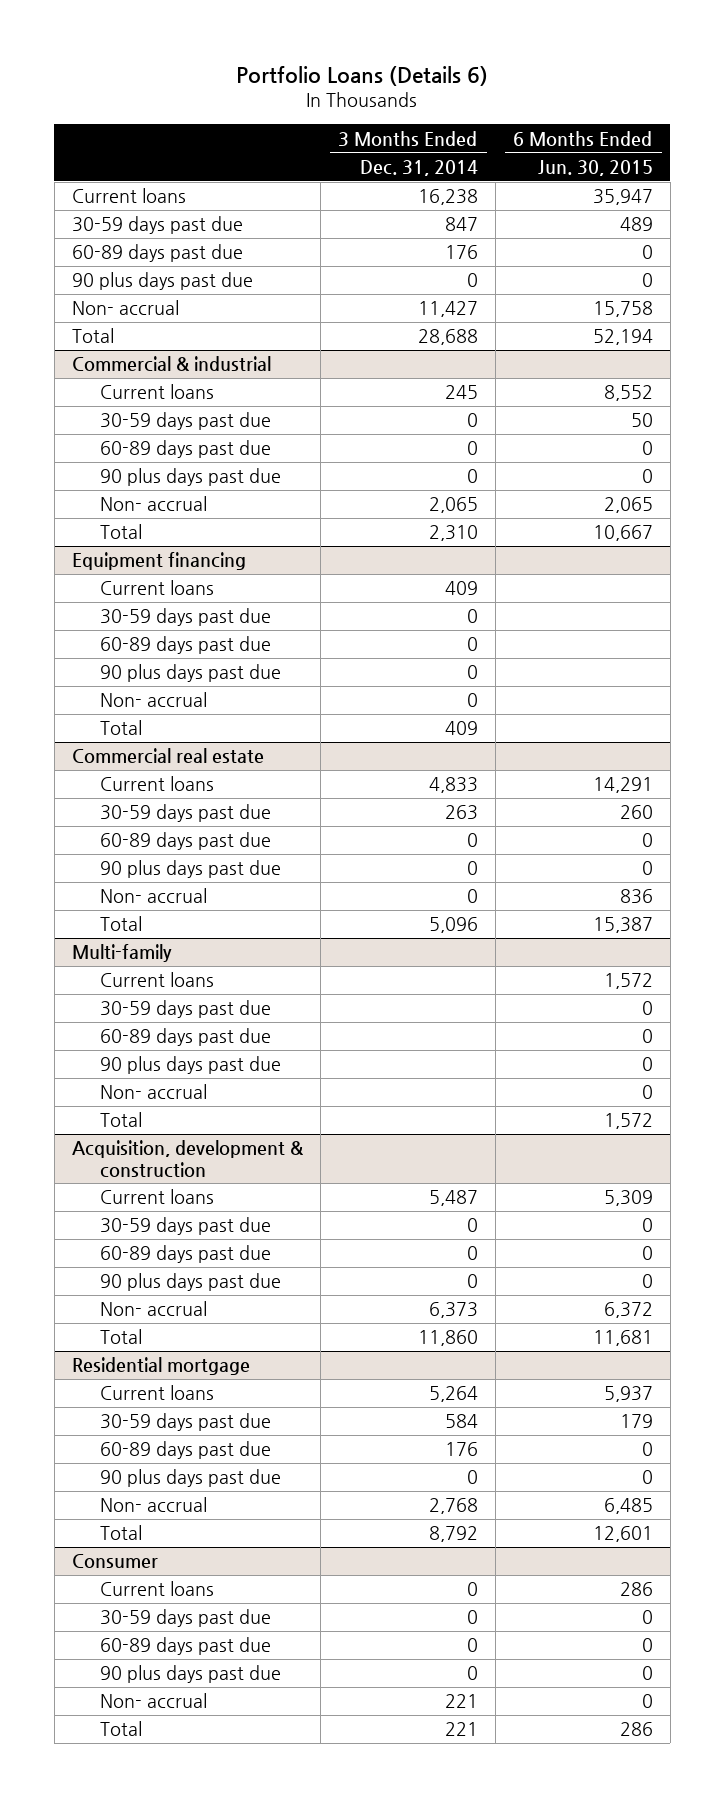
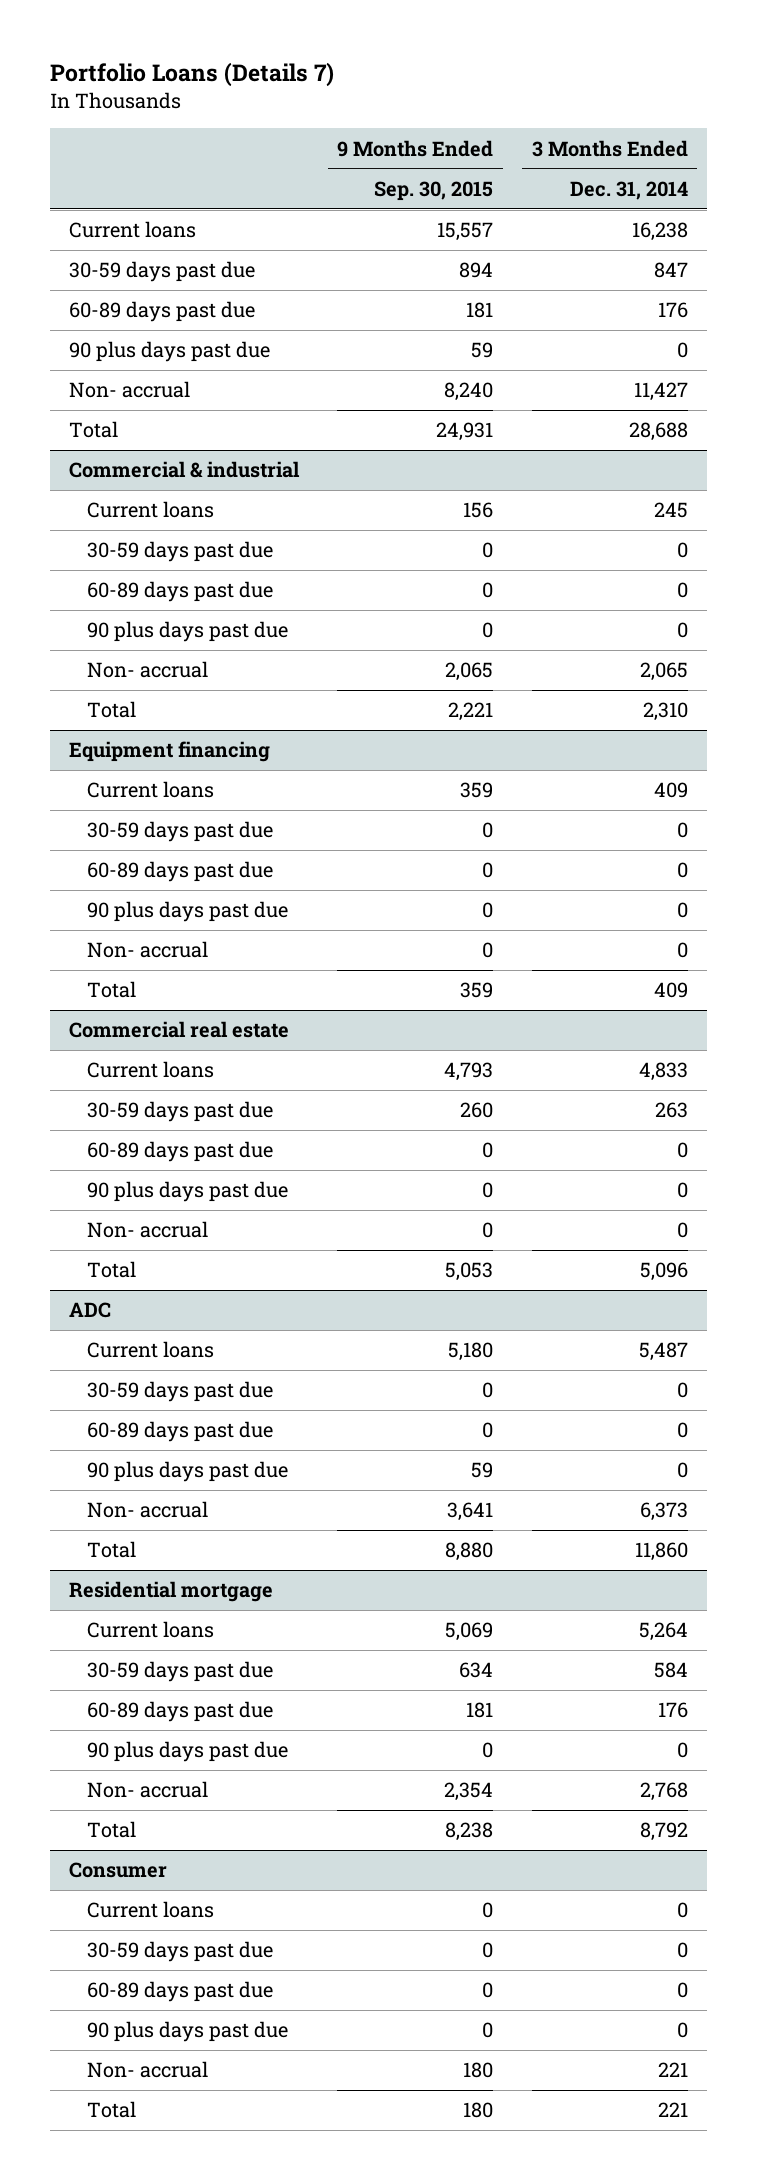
- Portfolio Loans (Details 6)
+ Portfolio Loans (Details 7)
- | 3 Months Ended Dec. 31, 2014 | 6 Months Ended Jun. 30, 2015
+ | 9 Months Ended Sep. 30, 2015 | 3 Months Ended Dec. 31, 2014
- Multi-family
- Current loans | | 1,572
- 30-59 days past due | | 0
- 60-89 days past due | | 0
- 90 plus days past due | | 0
- Non- accrual | | 0
- Total | | 1,572
- Acquisition, development & construction
+ ADC

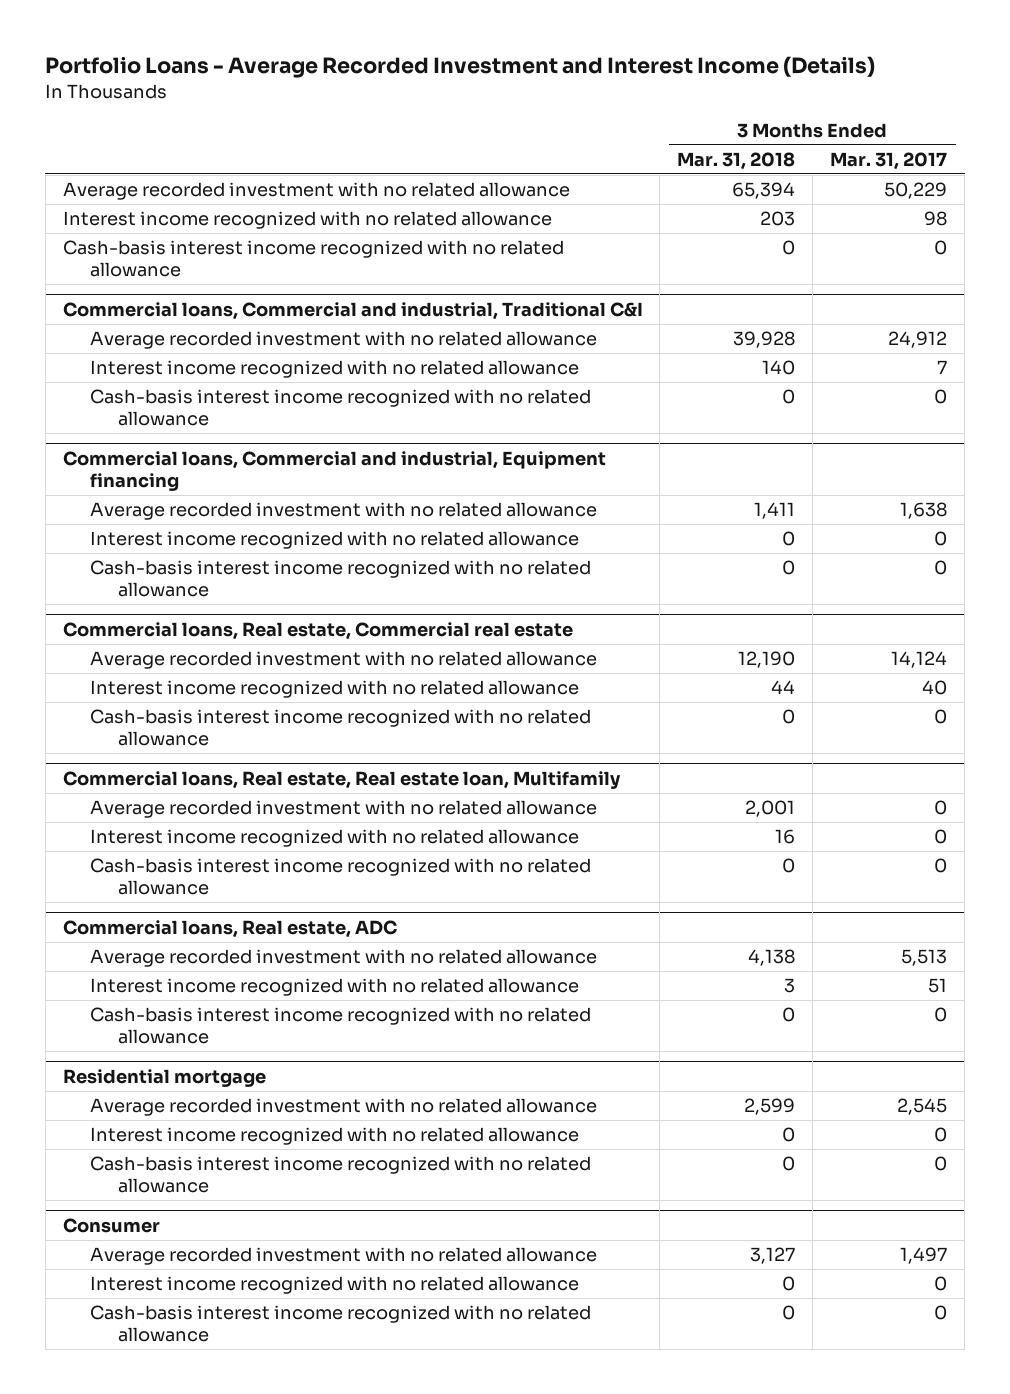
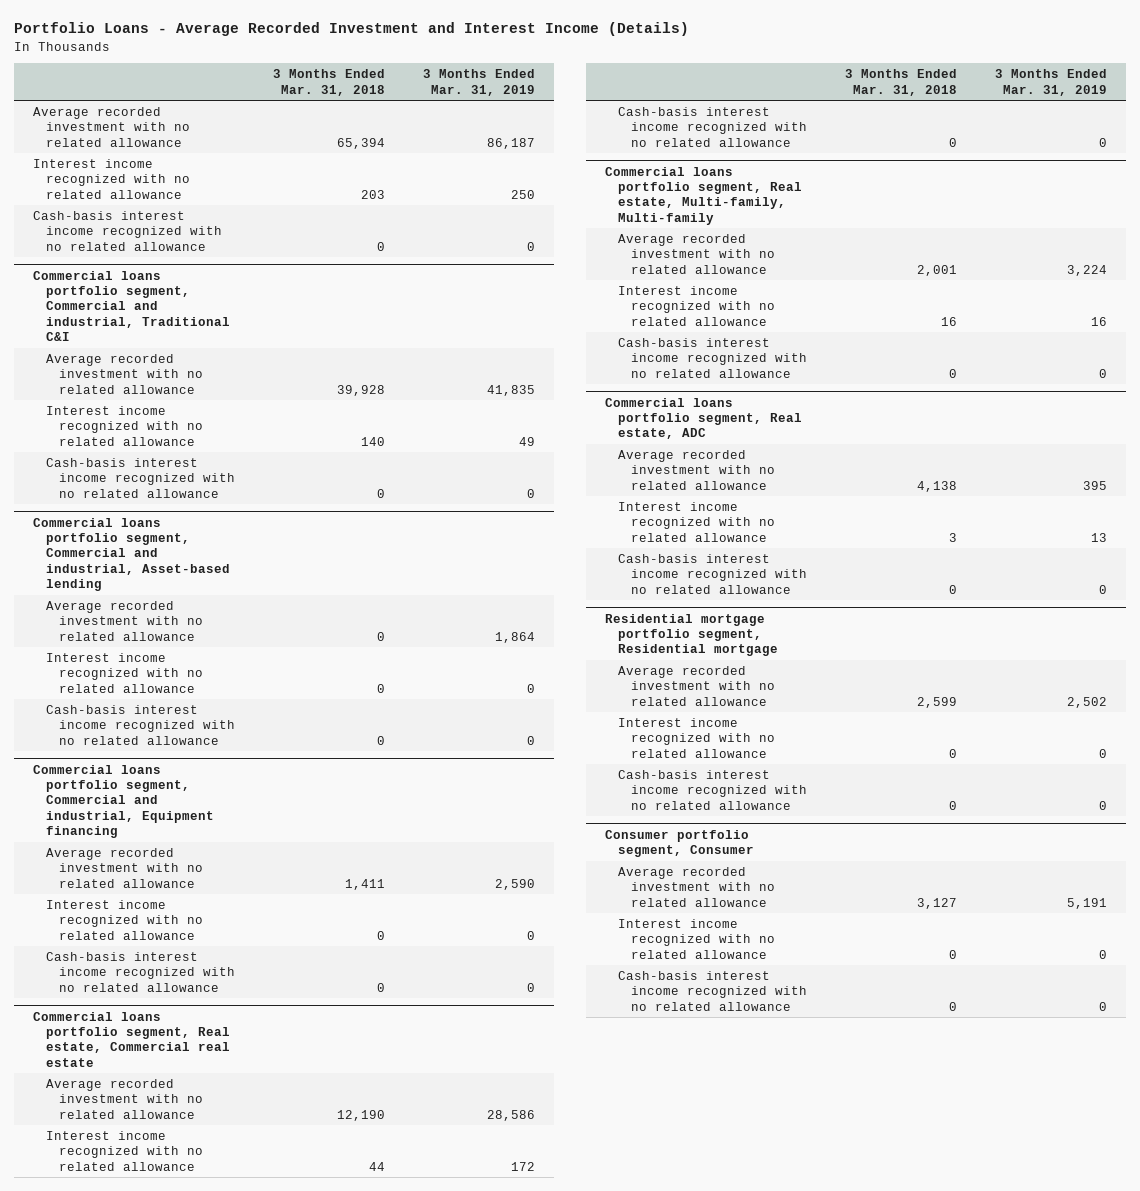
- | 3 Months Ended Mar. 31, 2018 | 3 Months Ended Mar. 31, 2017
+ | 3 Months Ended Mar. 31, 2018 | 3 Months Ended Mar. 31, 2019
- Commercial loans, Commercial and industrial, Traditional C&I
+ Commercial loans portfolio segment, Commercial and industrial, Traditional C&I
- Commercial loans, Commercial and industrial, Equipment financing
+ Commercial loans portfolio segment, Commercial and industrial, Asset-based lending
+ Average recorded investment with no related allowance | 0 | 1,864
+ Interest income recognized with no related allowance | 0 | 0
+ Cash-basis interest income recognized with no related allowance | 0 | 0
+ Commercial loans portfolio segment, Commercial and industrial, Equipment financing
- Commercial loans, Real estate, Commercial real estate
+ Commercial loans portfolio segment, Real estate, Commercial real estate
- Commercial loans, Real estate, Real estate loan, Multifamily
+ Commercial loans portfolio segment, Real estate, Multi-family, Multi-family
- Commercial loans, Real estate, ADC
+ Commercial loans portfolio segment, Real estate, ADC
- Residential mortgage
+ Residential mortgage portfolio segment, Residential mortgage
- Consumer
+ Consumer portfolio segment, Consumer

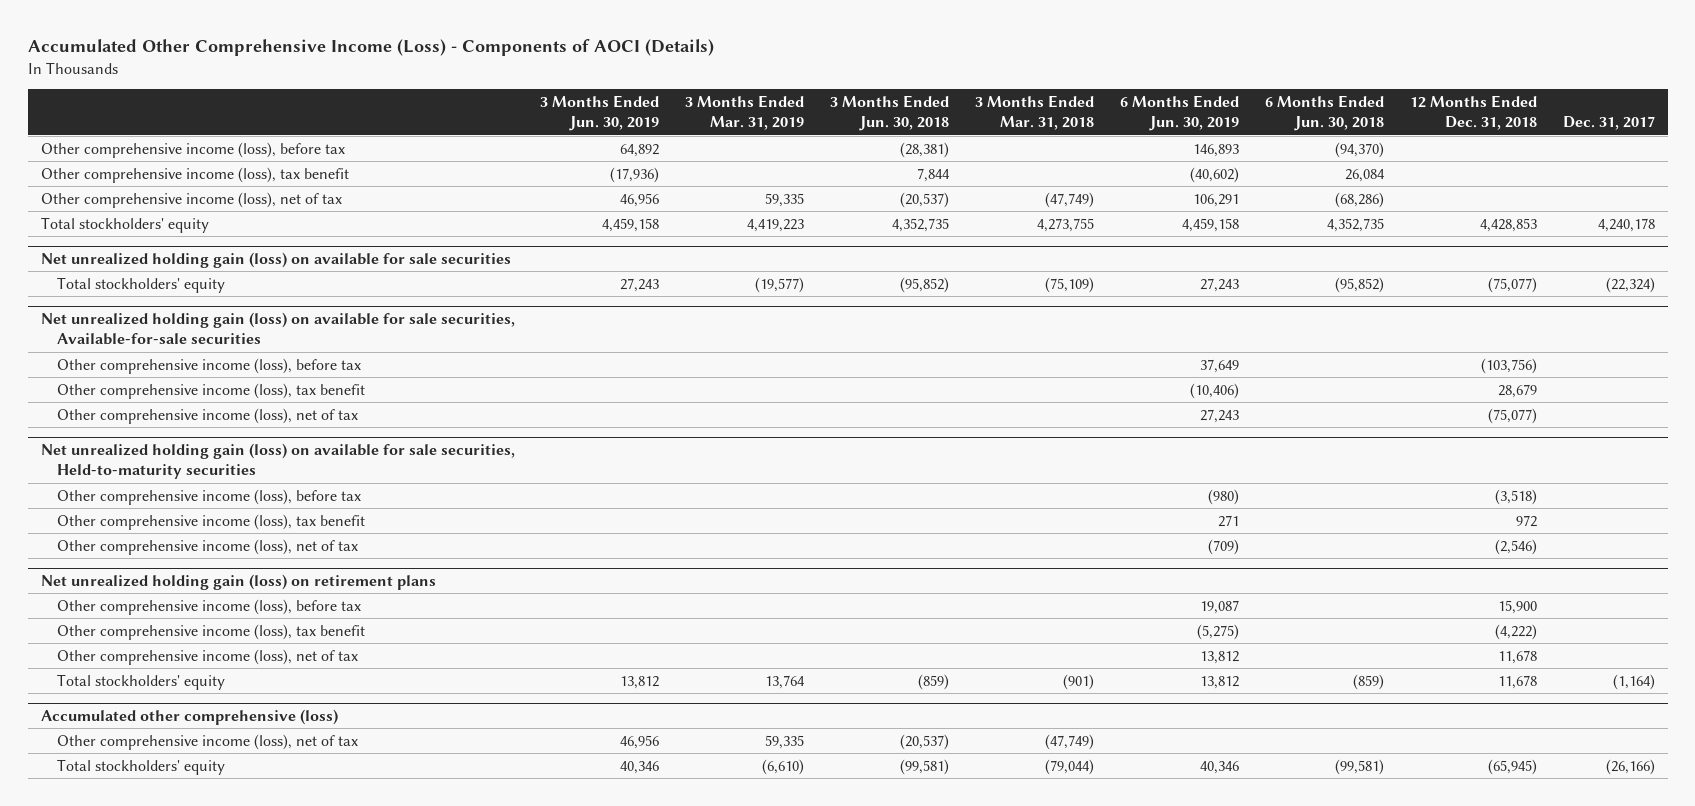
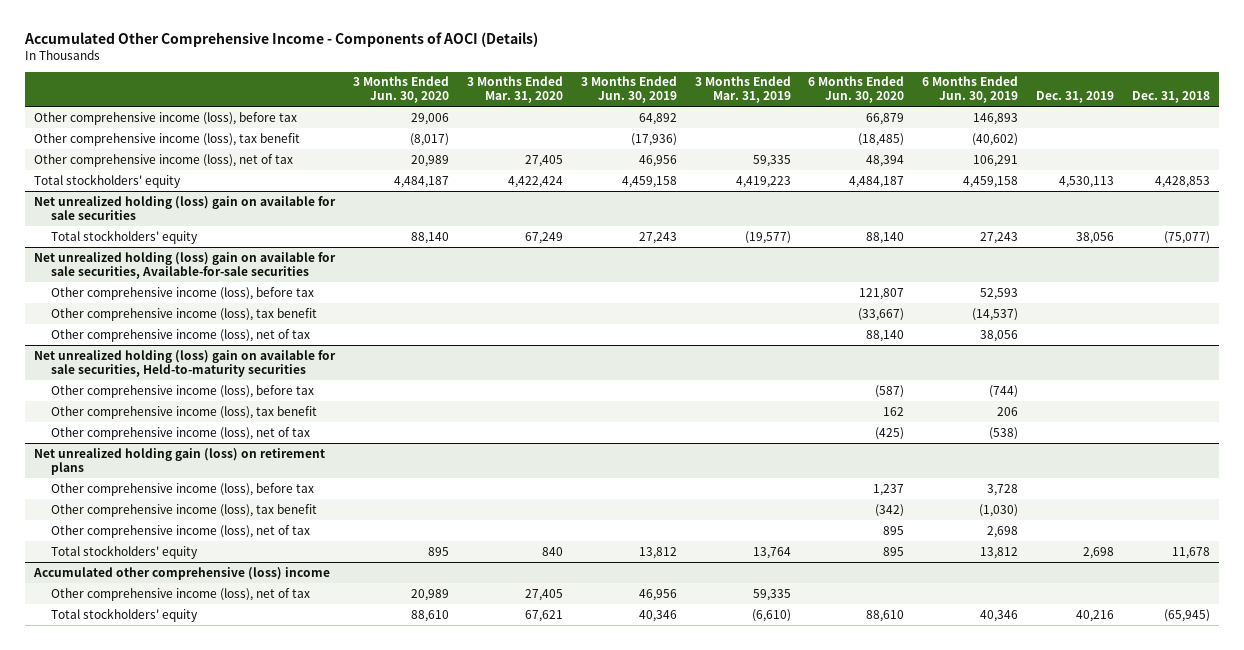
- Accumulated Other Comprehensive Income (Loss) - Components of AOCI (Details)
+ Accumulated Other Comprehensive Income - Components of AOCI (Details)
- | 3 Months Ended Jun. 30, 2019 | 3 Months Ended Mar. 31, 2019 | 3 Months Ended Jun. 30, 2018 | 3 Months Ended Mar. 31, 2018 | 6 Months Ended Jun. 30, 2019 | 6 Months Ended Jun. 30, 2018 | 12 Months Ended Dec. 31, 2018 | Dec. 31, 2017
+ | 3 Months Ended Jun. 30, 2020 | 3 Months Ended Mar. 31, 2020 | 3 Months Ended Jun. 30, 2019 | 3 Months Ended Mar. 31, 2019 | 6 Months Ended Jun. 30, 2020 | 6 Months Ended Jun. 30, 2019 | Dec. 31, 2019 | Dec. 31, 2018
- Net unrealized holding gain (loss) on available for sale securities
+ Net unrealized holding (loss) gain on available for sale securities
- Net unrealized holding gain (loss) on available for sale securities, Available-for-sale securities
- Other comprehensive income (loss), before tax | | | | | 37,649 | | (103,756) |
- Other comprehensive income (loss), tax benefit | | | | | (10,406) | | 28,679 |
- Other comprehensive income (loss), net of tax | | | | | 27,243 | | (75,077) |
- Net unrealized holding gain (loss) on available for sale securities, Held-to-maturity securities
- Other comprehensive income (loss), before tax | | | | | (980) | | (3,518) |
- Other comprehensive income (loss), tax benefit | | | | | 271 | | 972 |
- Other comprehensive income (loss), net of tax | | | | | (709) | | (2,546) |
+ Net unrealized holding (loss) gain on available for sale securities, Available-for-sale securities
+ Other comprehensive income (loss), before tax | | | | | 121,807 | 52,593 | |
+ Other comprehensive income (loss), tax benefit | | | | | (33,667) | (14,537) | |
+ Other comprehensive income (loss), net of tax | | | | | 88,140 | 38,056 | |
+ Net unrealized holding (loss) gain on available for sale securities, Held-to-maturity securities
+ Other comprehensive income (loss), before tax | | | | | (587) | (744) | |
+ Other comprehensive income (loss), tax benefit | | | | | 162 | 206 | |
+ Other comprehensive income (loss), net of tax | | | | | (425) | (538) | |
@ Net unrealized holding gain (loss) on retirement plans
- Other comprehensive income (loss), before tax | | | | | 19,087 | | 15,900 |
- Other comprehensive income (loss), tax benefit | | | | | (5,275) | | (4,222) |
- Other comprehensive income (loss), net of tax | | | | | 13,812 | | 11,678 |
+ Other comprehensive income (loss), before tax | | | | | 1,237 | 3,728 | |
+ Other comprehensive income (loss), tax benefit | | | | | (342) | (1,030) | |
+ Other comprehensive income (loss), net of tax | | | | | 895 | 2,698 | |
- Accumulated other comprehensive (loss)
+ Accumulated other comprehensive (loss) income

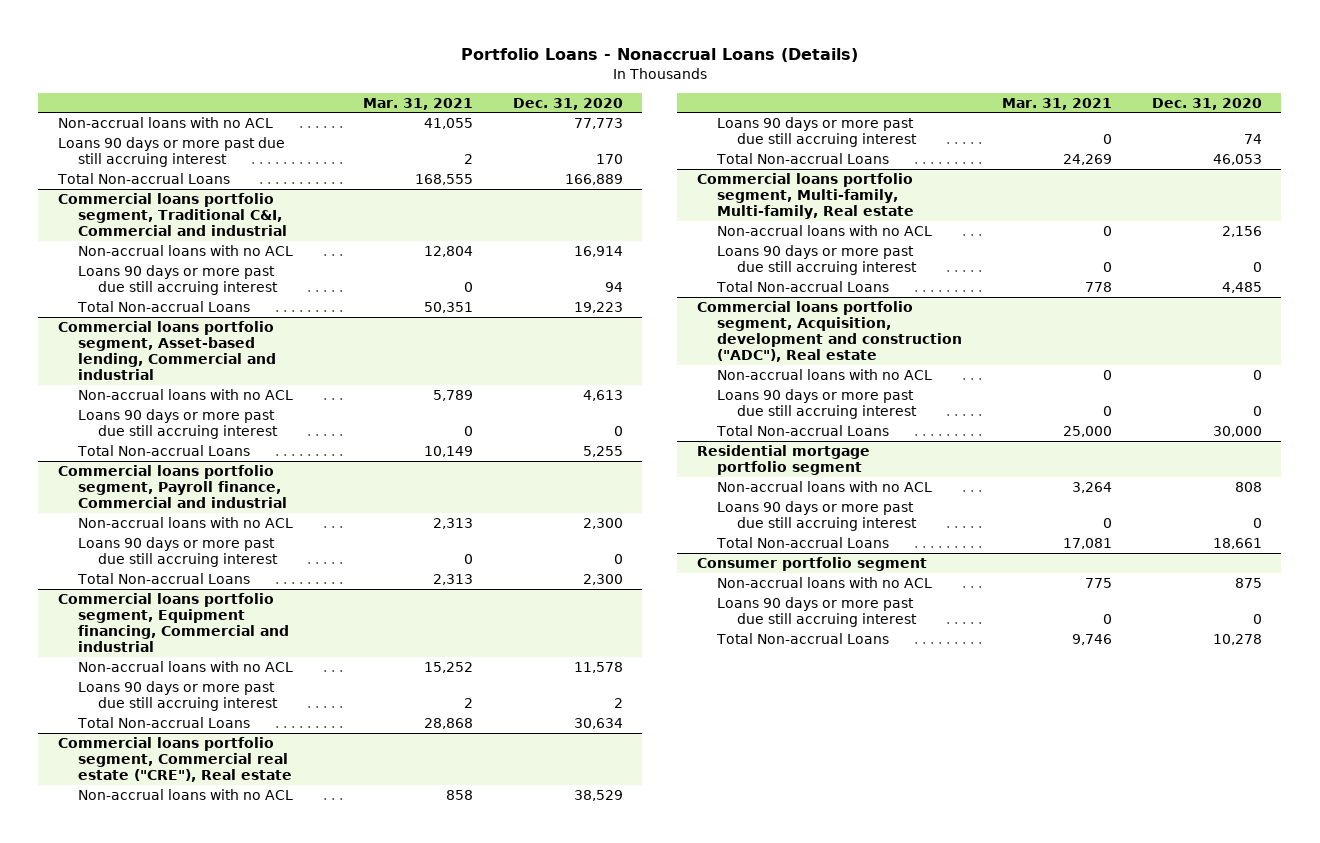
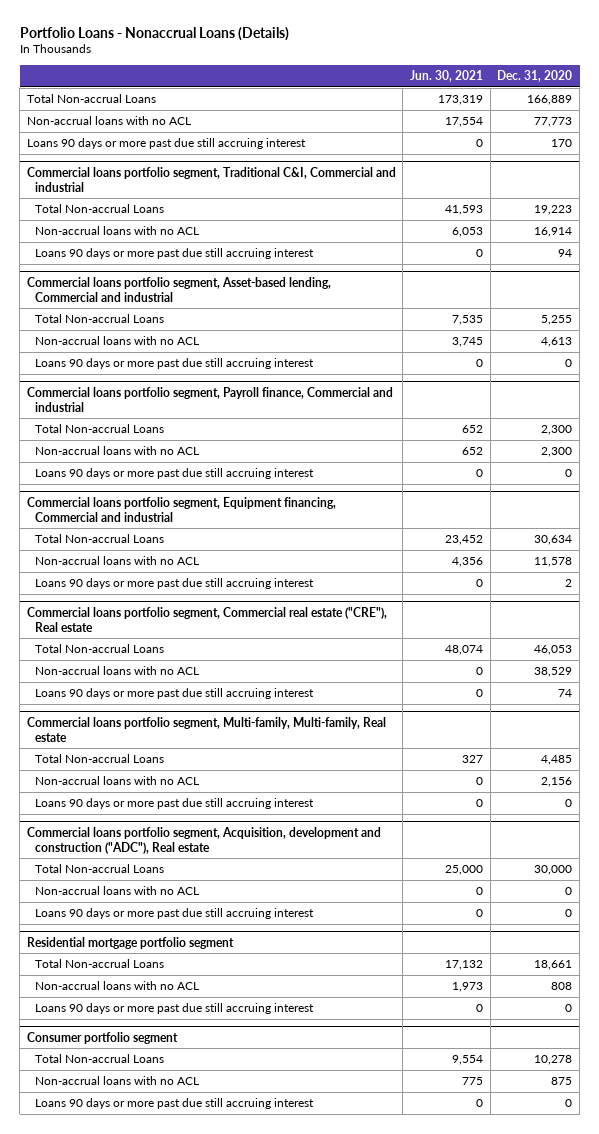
- | Mar. 31, 2021 | Dec. 31, 2020
+ | Jun. 30, 2021 | Dec. 31, 2020
moved up: Total Non-accrual Loans | 173,319 | 166,889
@ Commercial loans portfolio segment, Traditional C&I, Commercial and industrial
moved up: Total Non-accrual Loans | 41,593 | 19,223
@ Commercial loans portfolio segment, Asset-based lending, Commercial and industrial
moved up: Total Non-accrual Loans | 7,535 | 5,255
@ Commercial loans portfolio segment, Payroll finance, Commercial and industrial
moved up: Total Non-accrual Loans | 652 | 2,300
@ Commercial loans portfolio segment, Equipment financing, Commercial and industrial
moved up: Total Non-accrual Loans | 23,452 | 30,634
@ Commercial loans portfolio segment, Commercial real estate ("CRE"), Real estate
moved up: Total Non-accrual Loans | 48,074 | 46,053
@ Commercial loans portfolio segment, Multi-family, Multi-family, Real estate
moved up: Total Non-accrual Loans | 327 | 4,485
@ Commercial loans portfolio segment, Acquisition, development and construction ("ADC"), Real estate
moved up: Total Non-accrual Loans | 25,000 | 30,000
@ Residential mortgage portfolio segment
moved up: Total Non-accrual Loans | 17,132 | 18,661
@ Consumer portfolio segment
moved up: Total Non-accrual Loans | 9,554 | 10,278

